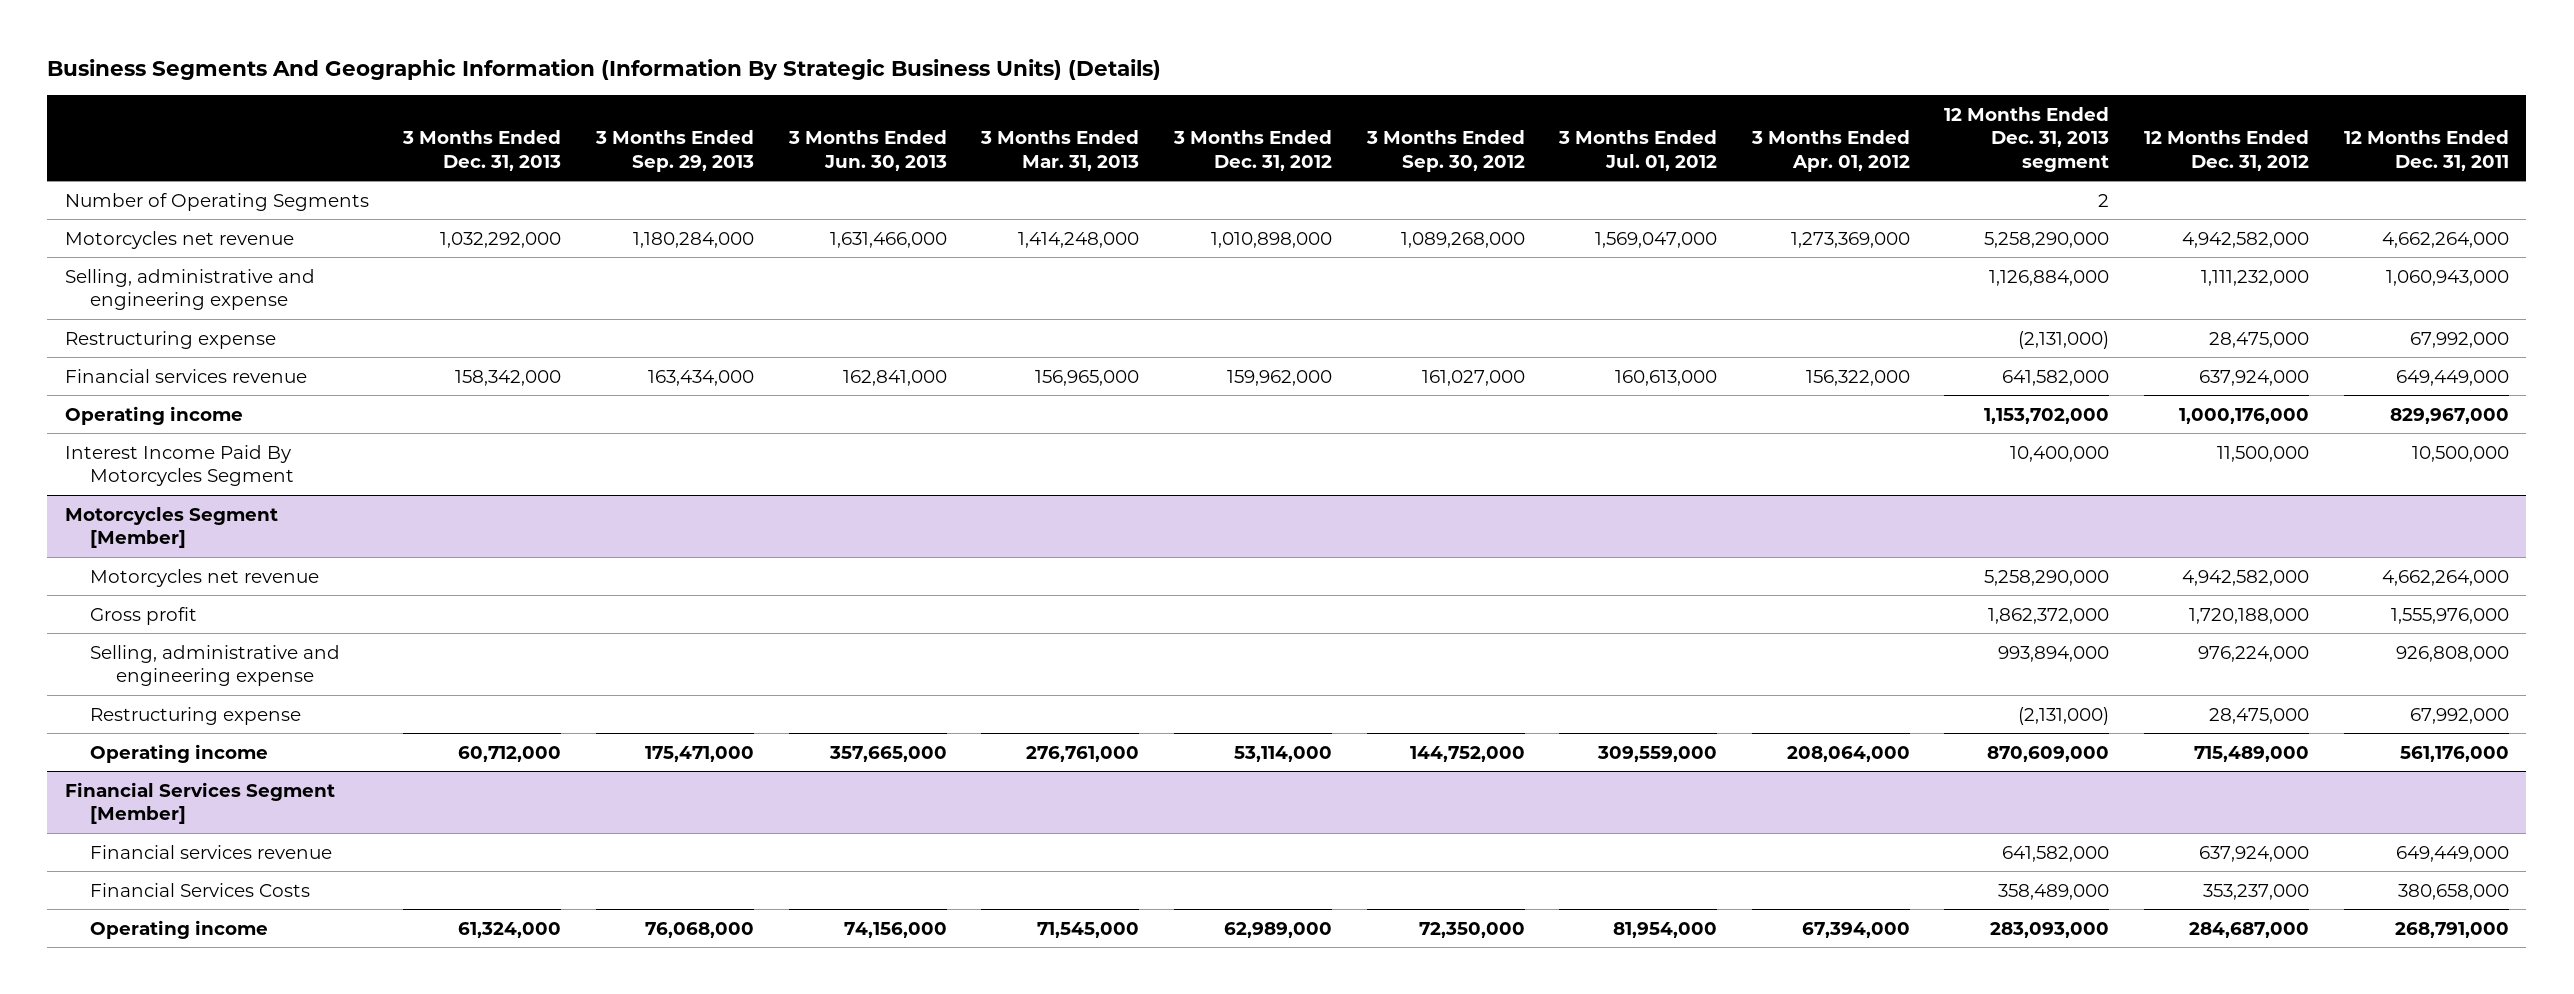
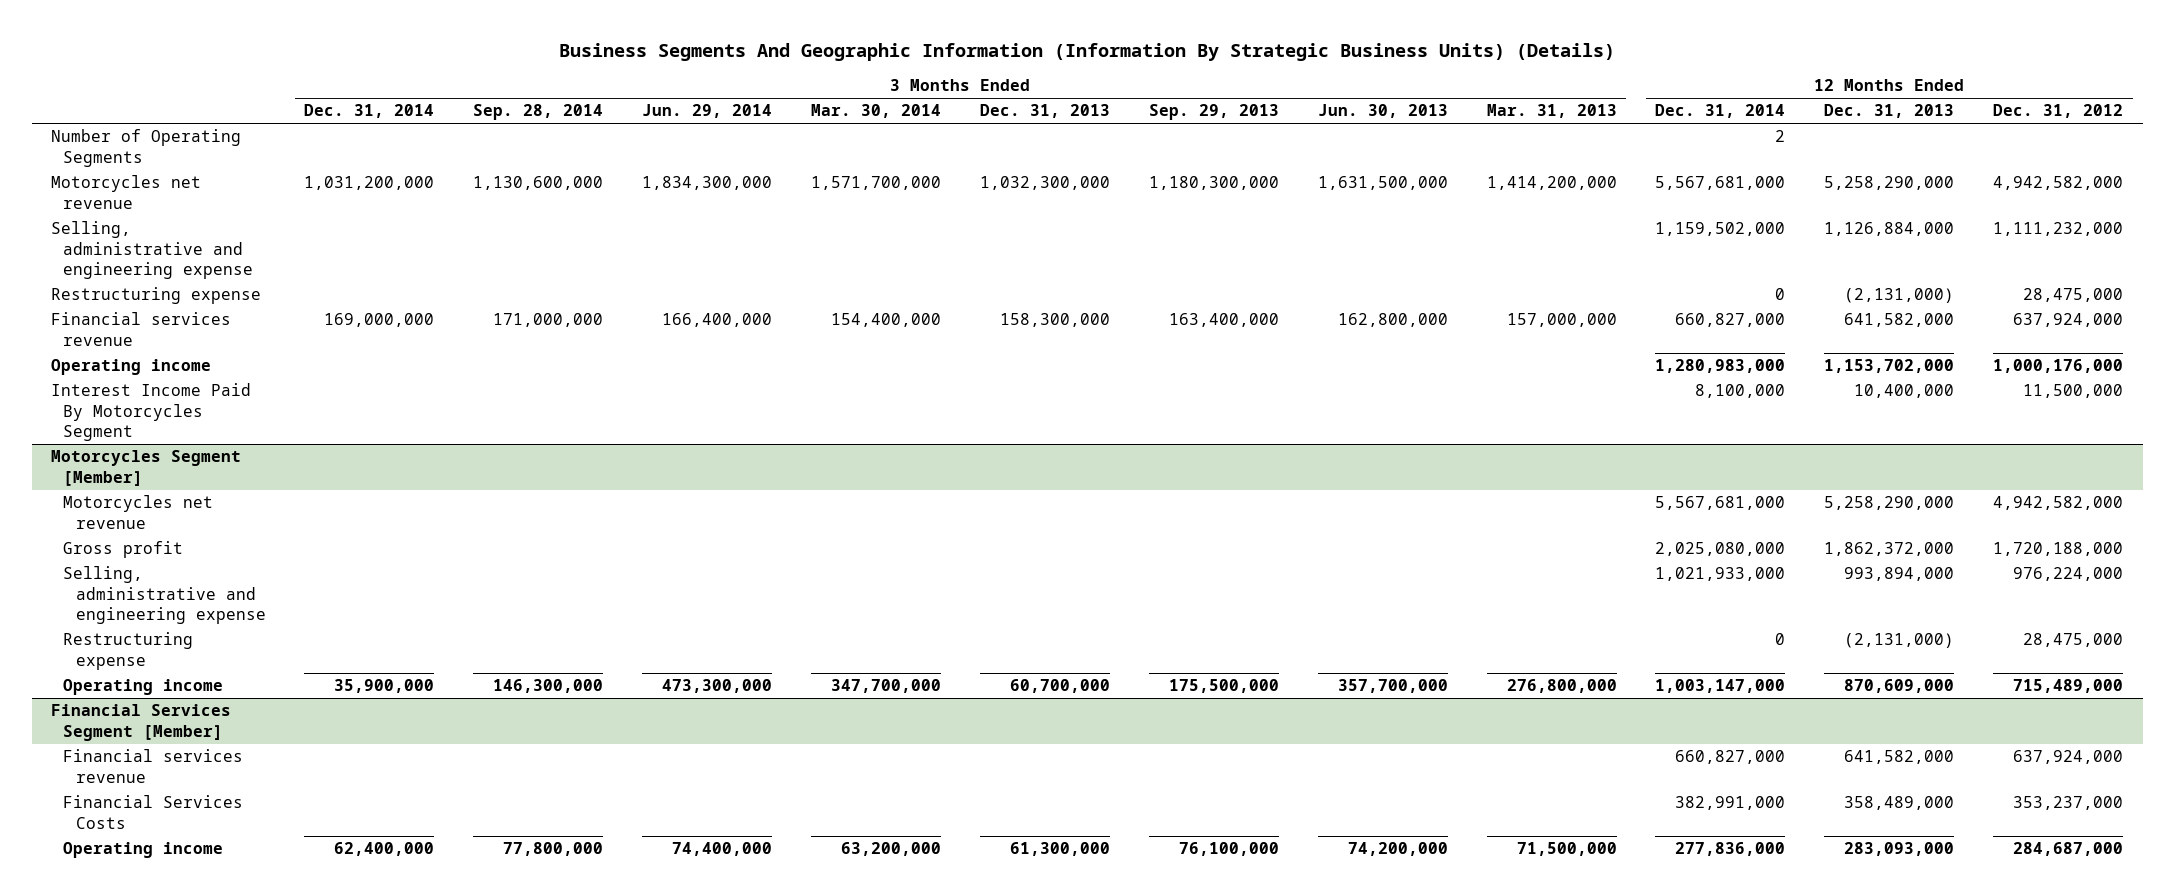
- | 3 Months Ended Dec. 31, 2013 | 3 Months Ended Sep. 29, 2013 | 3 Months Ended Jun. 30, 2013 | 3 Months Ended Mar. 31, 2013 | 3 Months Ended Dec. 31, 2012 | 3 Months Ended Sep. 30, 2012 | 3 Months Ended Jul. 01, 2012 | 3 Months Ended Apr. 01, 2012 | 12 Months Ended Dec. 31, 2013 segment | 12 Months Ended Dec. 31, 2012 | 12 Months Ended Dec. 31, 2011
+ | 3 Months Ended Dec. 31, 2014 | 3 Months Ended Sep. 28, 2014 | 3 Months Ended Jun. 29, 2014 | 3 Months Ended Mar. 30, 2014 | 3 Months Ended Dec. 31, 2013 | 3 Months Ended Sep. 29, 2013 | 3 Months Ended Jun. 30, 2013 | 3 Months Ended Mar. 31, 2013 | 12 Months Ended Dec. 31, 2014 | 12 Months Ended Dec. 31, 2013 | 12 Months Ended Dec. 31, 2012
- Motorcycles net revenue | 1,032,292,000 | 1,180,284,000 | 1,631,466,000 | 1,414,248,000 | 1,010,898,000 | 1,089,268,000 | 1,569,047,000 | 1,273,369,000 | 5,258,290,000 | 4,942,582,000 | 4,662,264,000
+ Motorcycles net revenue | 1,031,200,000 | 1,130,600,000 | 1,834,300,000 | 1,571,700,000 | 1,032,300,000 | 1,180,300,000 | 1,631,500,000 | 1,414,200,000 | 5,567,681,000 | 5,258,290,000 | 4,942,582,000
- Financial services revenue | 158,342,000 | 163,434,000 | 162,841,000 | 156,965,000 | 159,962,000 | 161,027,000 | 160,613,000 | 156,322,000 | 641,582,000 | 637,924,000 | 649,449,000
+ Financial services revenue | 169,000,000 | 171,000,000 | 166,400,000 | 154,400,000 | 158,300,000 | 163,400,000 | 162,800,000 | 157,000,000 | 660,827,000 | 641,582,000 | 637,924,000
@ Motorcycles Segment [Member]
- Operating income | 60,712,000 | 175,471,000 | 357,665,000 | 276,761,000 | 53,114,000 | 144,752,000 | 309,559,000 | 208,064,000 | 870,609,000 | 715,489,000 | 561,176,000
+ Operating income | 35,900,000 | 146,300,000 | 473,300,000 | 347,700,000 | 60,700,000 | 175,500,000 | 357,700,000 | 276,800,000 | 1,003,147,000 | 870,609,000 | 715,489,000
@ Financial Services Segment [Member]
- Operating income | 61,324,000 | 76,068,000 | 74,156,000 | 71,545,000 | 62,989,000 | 72,350,000 | 81,954,000 | 67,394,000 | 283,093,000 | 284,687,000 | 268,791,000
+ Operating income | 62,400,000 | 77,800,000 | 74,400,000 | 63,200,000 | 61,300,000 | 76,100,000 | 74,200,000 | 71,500,000 | 277,836,000 | 283,093,000 | 284,687,000

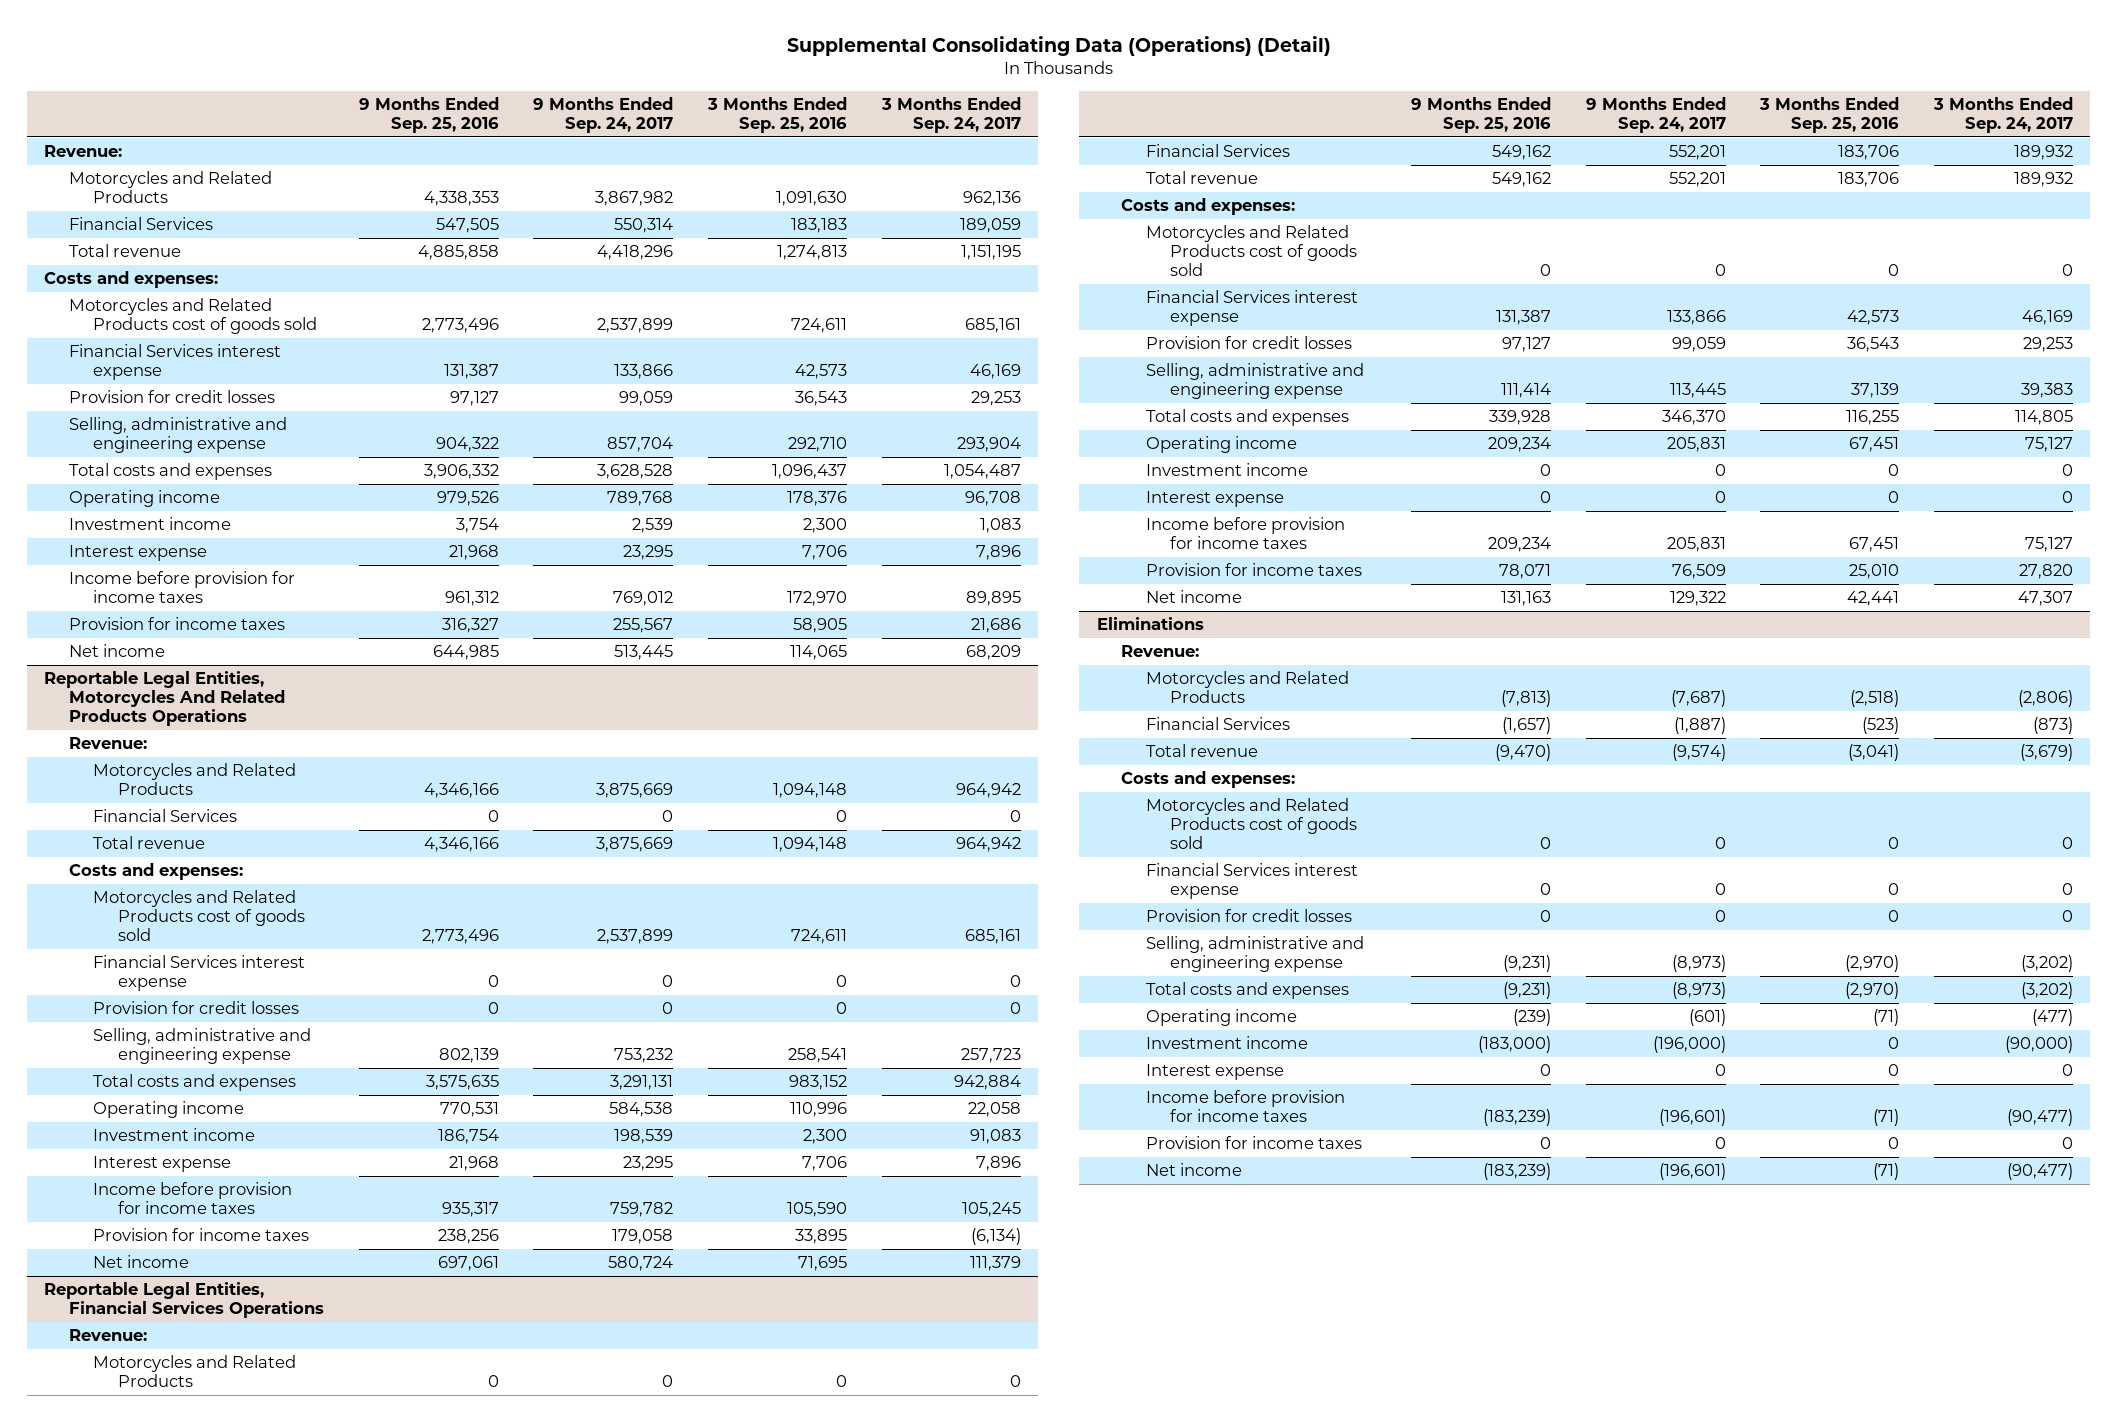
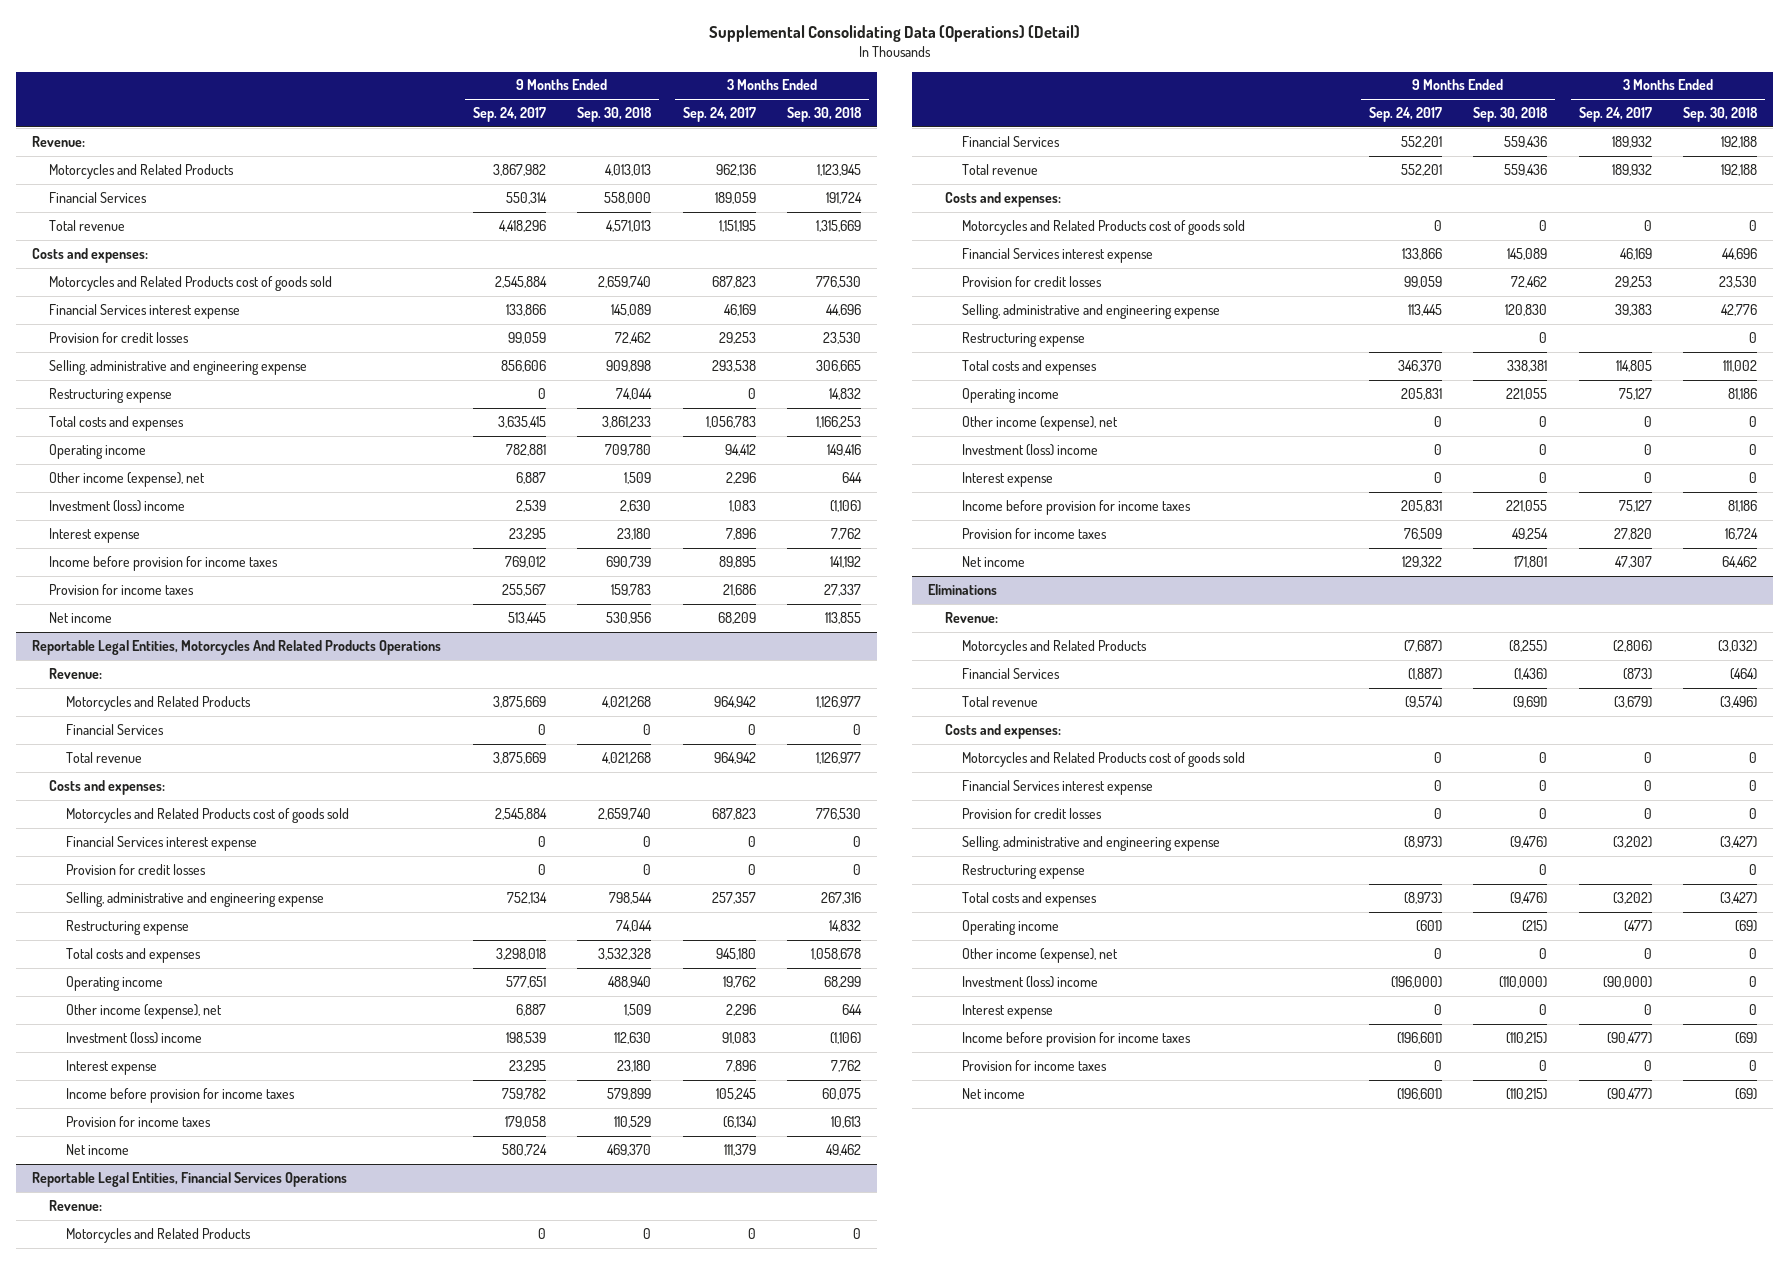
- | 9 Months Ended Sep. 25, 2016 | 9 Months Ended Sep. 24, 2017 | 3 Months Ended Sep. 25, 2016 | 3 Months Ended Sep. 24, 2017
+ | 9 Months Ended Sep. 24, 2017 | 9 Months Ended Sep. 30, 2018 | 3 Months Ended Sep. 24, 2017 | 3 Months Ended Sep. 30, 2018
- Motorcycles and Related Products cost of goods sold | 2,773,496 | 2,537,899 | 724,611 | 685,161
+ Motorcycles and Related Products cost of goods sold | 2,545,884 | 2,659,740 | 687,823 | 776,530
- Selling, administrative and engineering expense | 904,322 | 857,704 | 292,710 | 293,904
- Total costs and expenses | 3,906,332 | 3,628,528 | 1,096,437 | 1,054,487
- Operating income | 979,526 | 789,768 | 178,376 | 96,708
- Investment income | 3,754 | 2,539 | 2,300 | 1,083
+ Selling, administrative and engineering expense | 856,606 | 909,898 | 293,538 | 306,665
+ Restructuring expense | 0 | 74,044 | 0 | 14,832
+ Total costs and expenses | 3,635,415 | 3,861,233 | 1,056,783 | 1,166,253
+ Operating income | 782,881 | 709,780 | 94,412 | 149,416
+ Other income (expense), net | 6,887 | 1,509 | 2,296 | 644
+ Investment (loss) income | 2,539 | 2,630 | 1,083 | (1,106)
@ Reportable Legal Entities, Motorcycles And Related Products Operations
- Motorcycles and Related Products cost of goods sold | 2,773,496 | 2,537,899 | 724,611 | 685,161
+ Motorcycles and Related Products cost of goods sold | 2,545,884 | 2,659,740 | 687,823 | 776,530
- Selling, administrative and engineering expense | 802,139 | 753,232 | 258,541 | 257,723
- Total costs and expenses | 3,575,635 | 3,291,131 | 983,152 | 942,884
- Operating income | 770,531 | 584,538 | 110,996 | 22,058
- Investment income | 186,754 | 198,539 | 2,300 | 91,083
+ Selling, administrative and engineering expense | 752,134 | 798,544 | 257,357 | 267,316
+ Restructuring expense | | 74,044 | | 14,832
+ Total costs and expenses | 3,298,018 | 3,532,328 | 945,180 | 1,058,678
+ Operating income | 577,651 | 488,940 | 19,762 | 68,299
+ Other income (expense), net | 6,887 | 1,509 | 2,296 | 644
+ Investment (loss) income | 198,539 | 112,630 | 91,083 | (1,106)
@ Reportable Legal Entities, Financial Services Operations
+ Restructuring expense | | 0 | | 0
- Investment income | 0 | 0 | 0 | 0
+ Other income (expense), net | 0 | 0 | 0 | 0
+ Investment (loss) income | 0 | 0 | 0 | 0
@ Eliminations
+ Restructuring expense | | 0 | | 0
- Investment income | (183,000) | (196,000) | 0 | (90,000)
+ Other income (expense), net | 0 | 0 | 0 | 0
+ Investment (loss) income | (196,000) | (110,000) | (90,000) | 0

